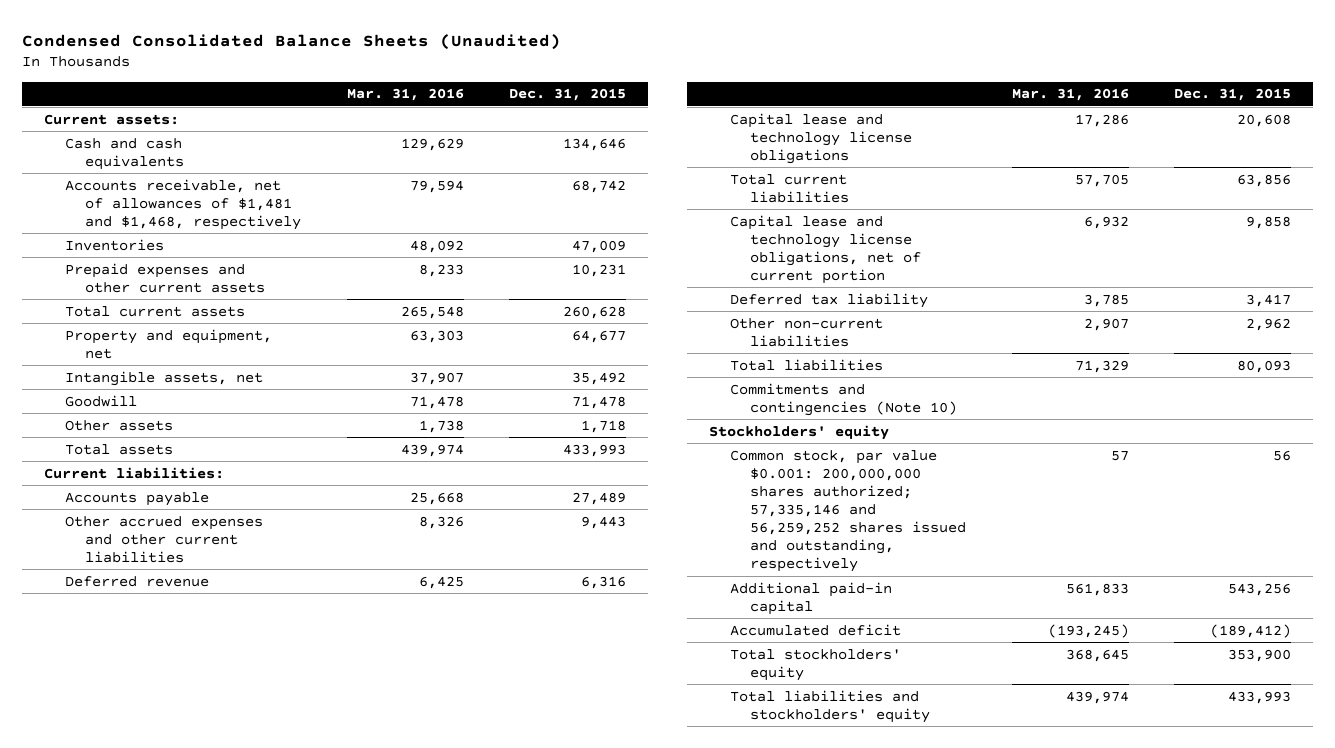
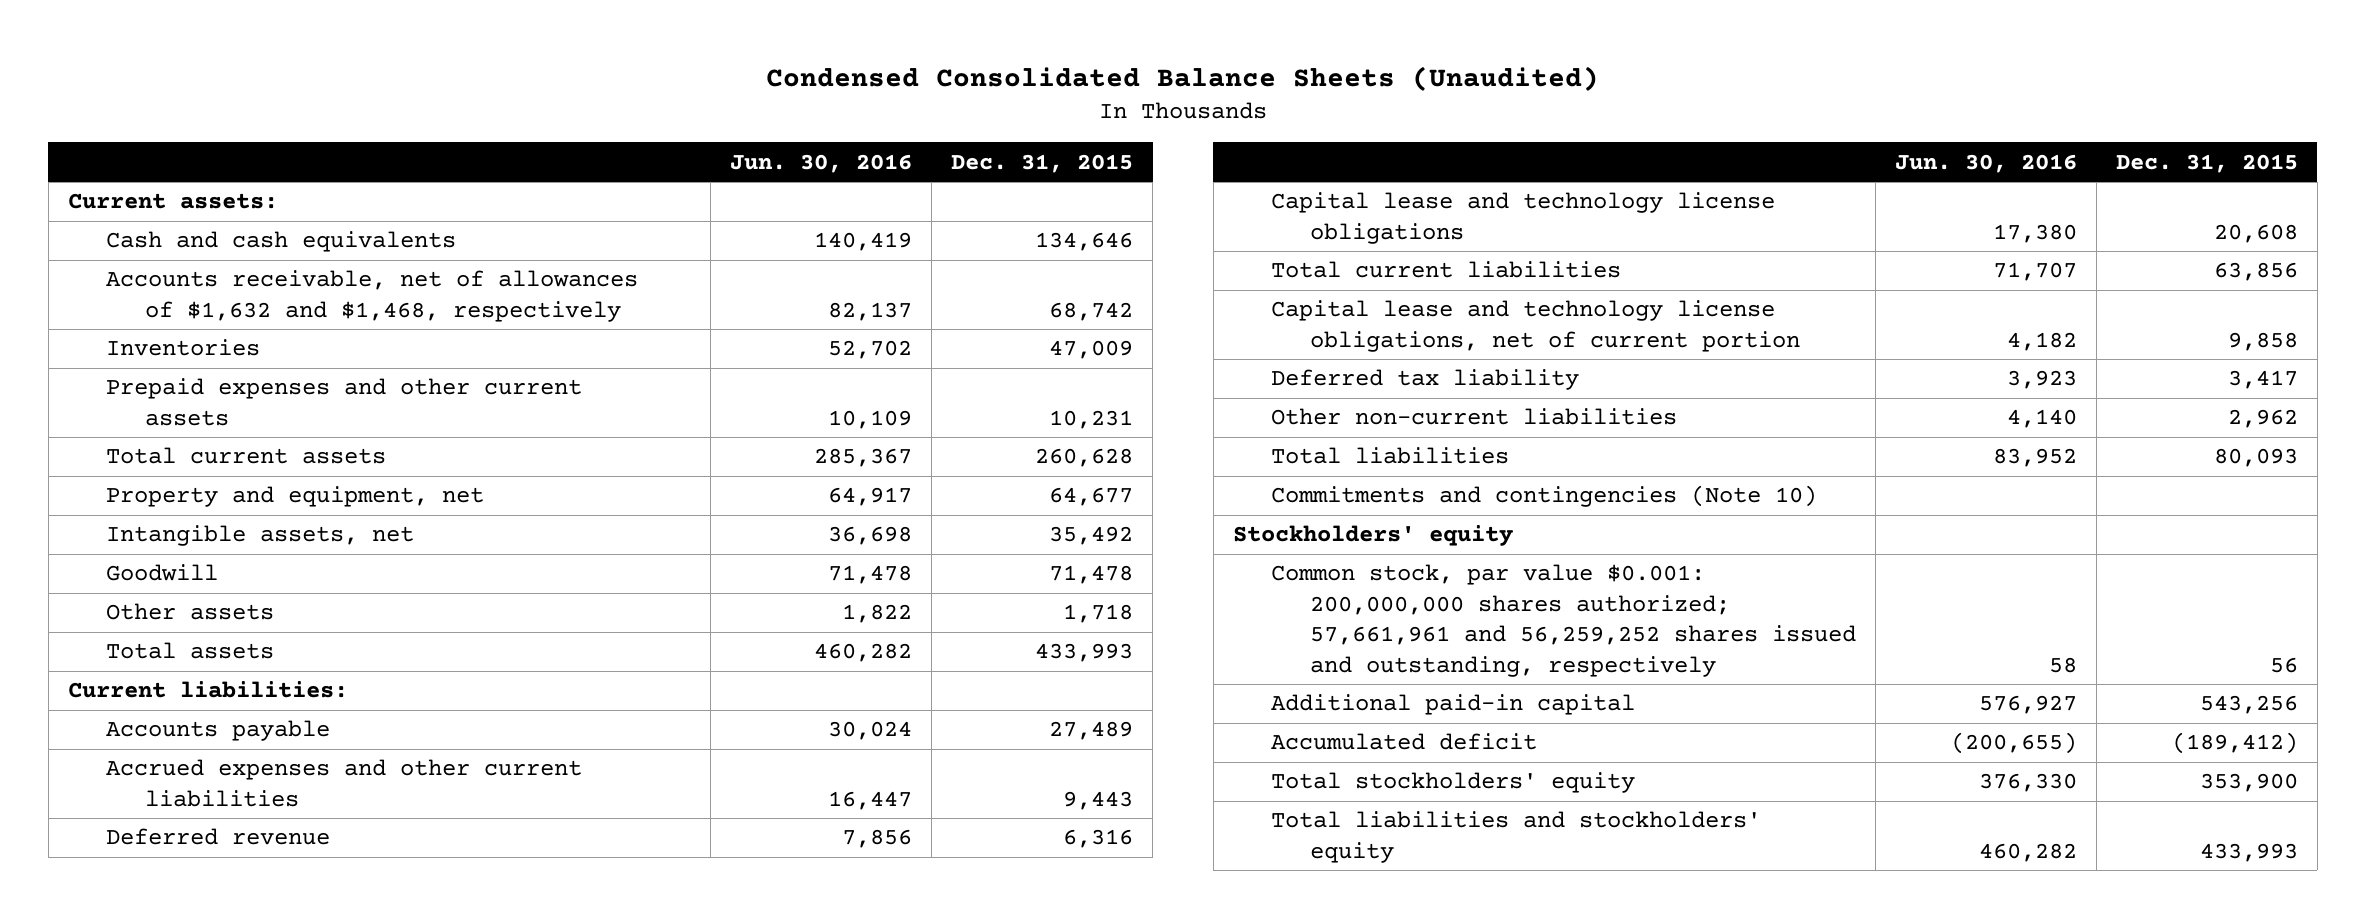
- | Mar. 31, 2016 | Dec. 31, 2015
+ | Jun. 30, 2016 | Dec. 31, 2015
- Accounts receivable, net of allowances of $1,481 and $1,468, respectively | 79,594 | 68,742
+ Accounts receivable, net of allowances of $1,632 and $1,468, respectively | 82,137 | 68,742
- Other accrued expenses and other current liabilities | 8,326 | 9,443
+ Accrued expenses and other current liabilities | 16,447 | 9,443
- Common stock, par value $0.001: 200,000,000 shares authorized; 57,335,146 and 56,259,252 shares issued and outstanding, respectively | 57 | 56
+ Common stock, par value $0.001: 200,000,000 shares authorized; 57,661,961 and 56,259,252 shares issued and outstanding, respectively | 58 | 56

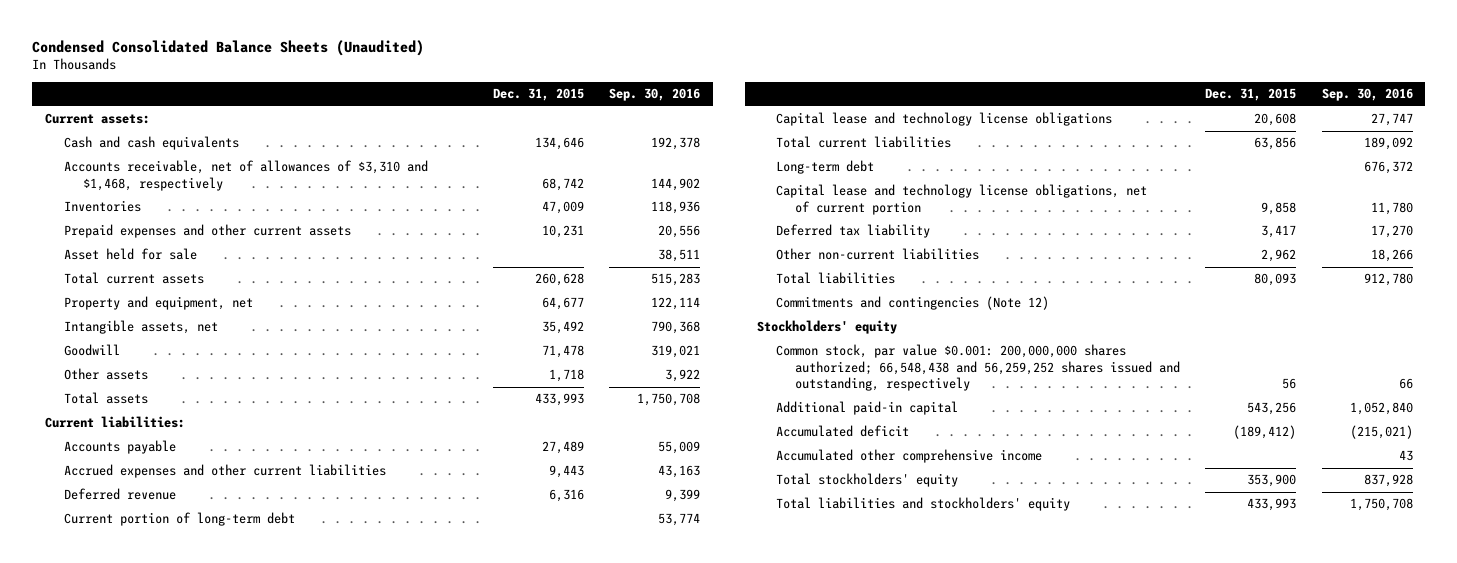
- | Jun. 30, 2016 | Dec. 31, 2015
+ | Dec. 31, 2015 | Sep. 30, 2016
- Accounts receivable, net of allowances of $1,632 and $1,468, respectively | 82,137 | 68,742
+ Accounts receivable, net of allowances of $3,310 and $1,468, respectively | 68,742 | 144,902
+ Asset held for sale | | 38,511
+ Current portion of long-term debt | | 53,774
+ Long-term debt | | 676,372
- Commitments and contingencies (Note 10)
+ Commitments and contingencies (Note 12)
- Common stock, par value $0.001: 200,000,000 shares authorized; 57,661,961 and 56,259,252 shares issued and outstanding, respectively | 58 | 56
+ Common stock, par value $0.001: 200,000,000 shares authorized; 66,548,438 and 56,259,252 shares issued and outstanding, respectively | 56 | 66
+ Accumulated other comprehensive income | | 43

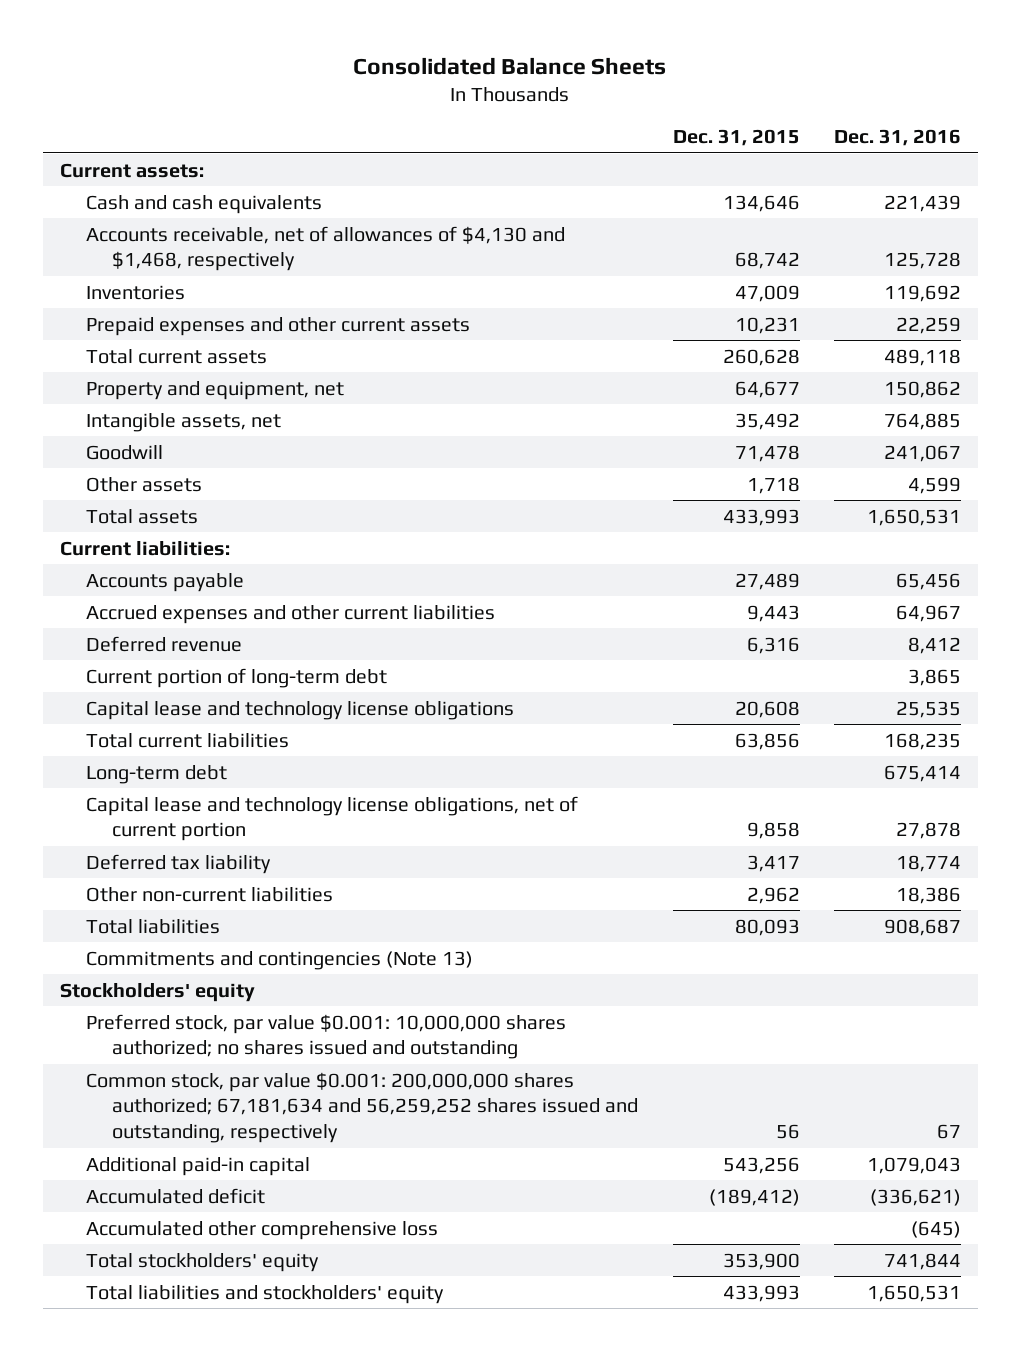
- Condensed Consolidated Balance Sheets (Unaudited)
+ Consolidated Balance Sheets
- | Dec. 31, 2015 | Sep. 30, 2016
+ | Dec. 31, 2015 | Dec. 31, 2016
- Accounts receivable, net of allowances of $3,310 and $1,468, respectively | 68,742 | 144,902
+ Accounts receivable, net of allowances of $4,130 and $1,468, respectively | 68,742 | 125,728
- Asset held for sale | | 38,511
- Commitments and contingencies (Note 12)
+ Commitments and contingencies (Note 13)
- Common stock, par value $0.001: 200,000,000 shares authorized; 66,548,438 and 56,259,252 shares issued and outstanding, respectively | 56 | 66
+ Preferred stock, par value $0.001: 10,000,000 shares authorized; no shares issued and outstanding
+ Common stock, par value $0.001: 200,000,000 shares authorized; 67,181,634 and 56,259,252 shares issued and outstanding, respectively | 56 | 67
- Accumulated other comprehensive income | | 43
+ Accumulated other comprehensive loss | | (645)

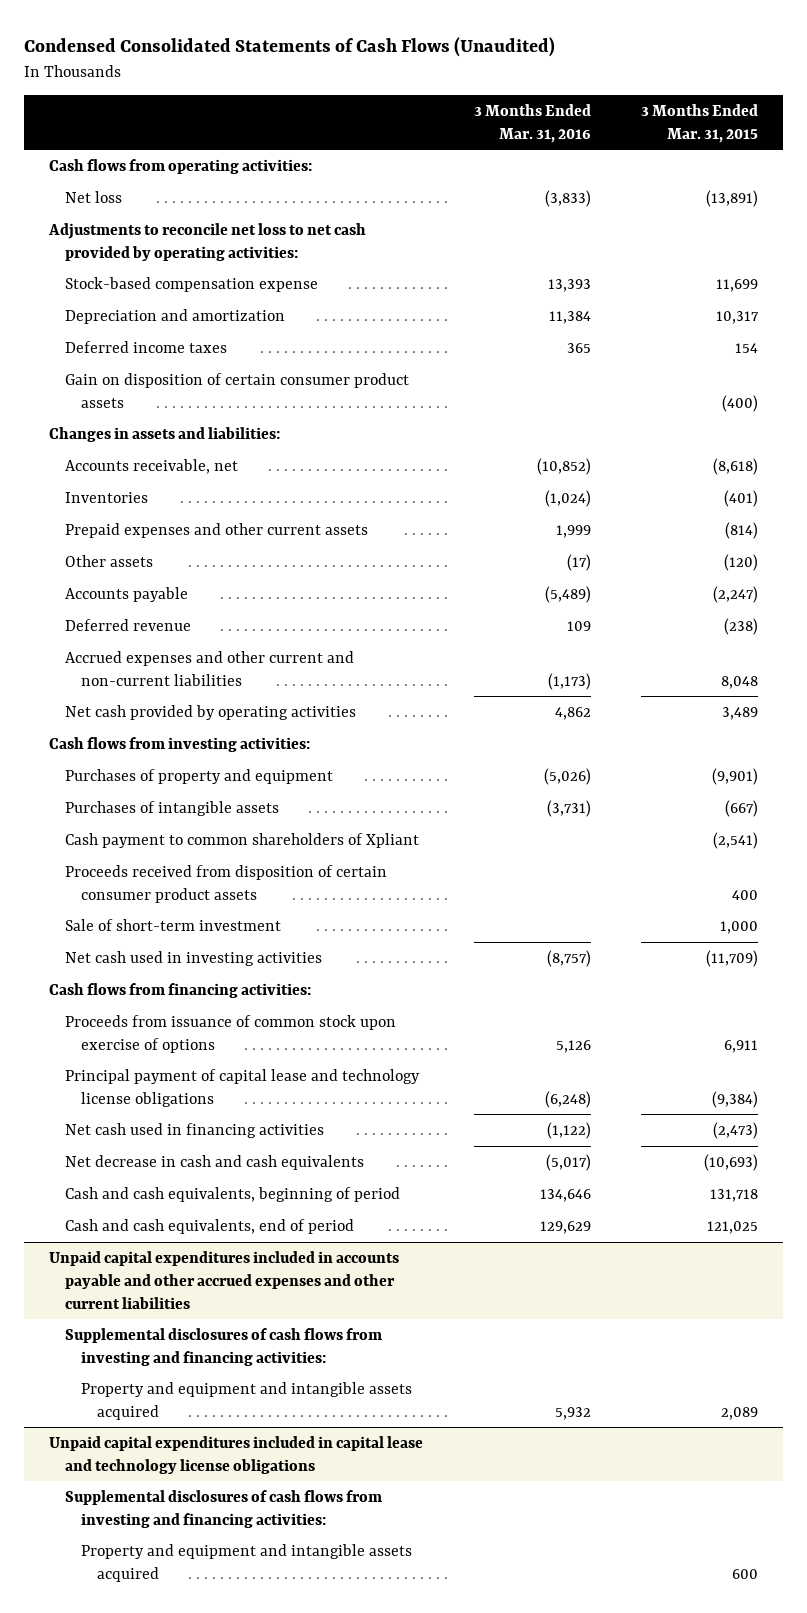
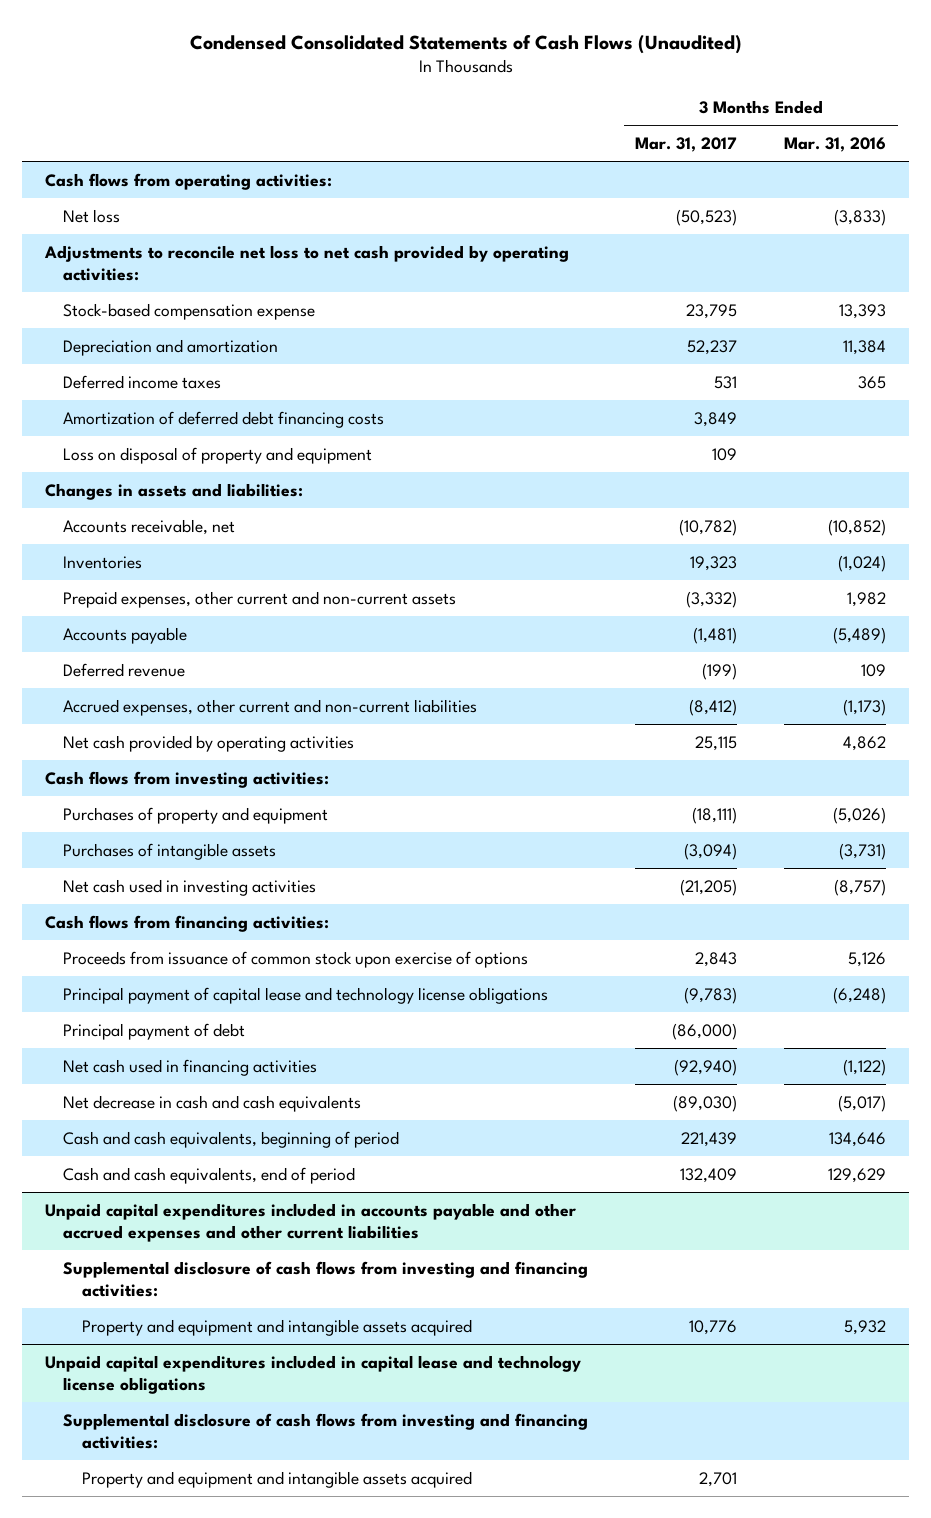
- | 3 Months Ended Mar. 31, 2016 | 3 Months Ended Mar. 31, 2015
+ | 3 Months Ended Mar. 31, 2017 | 3 Months Ended Mar. 31, 2016
- Gain on disposition of certain consumer product assets | | (400)
+ Amortization of deferred debt financing costs | 3,849 |
+ Loss on disposal of property and equipment | 109 |
- Prepaid expenses and other current assets | 1,999 | (814)
- Other assets | (17) | (120)
+ Prepaid expenses, other current and non-current assets | (3,332) | 1,982
- Accrued expenses and other current and non-current liabilities | (1,173) | 8,048
+ Accrued expenses, other current and non-current liabilities | (8,412) | (1,173)
- Cash payment to common shareholders of Xpliant | | (2,541)
- Proceeds received from disposition of certain consumer product assets | | 400
- Sale of short-term investment | | 1,000
+ Principal payment of debt | (86,000) |
@ Unpaid capital expenditures included in accounts payable and other accrued expenses and other current liabilities
- Supplemental disclosures of cash flows from investing and financing activities:
+ Supplemental disclosure of cash flows from investing and financing activities:
@ Unpaid capital expenditures included in capital lease and technology license obligations
- Supplemental disclosures of cash flows from investing and financing activities:
+ Supplemental disclosure of cash flows from investing and financing activities:

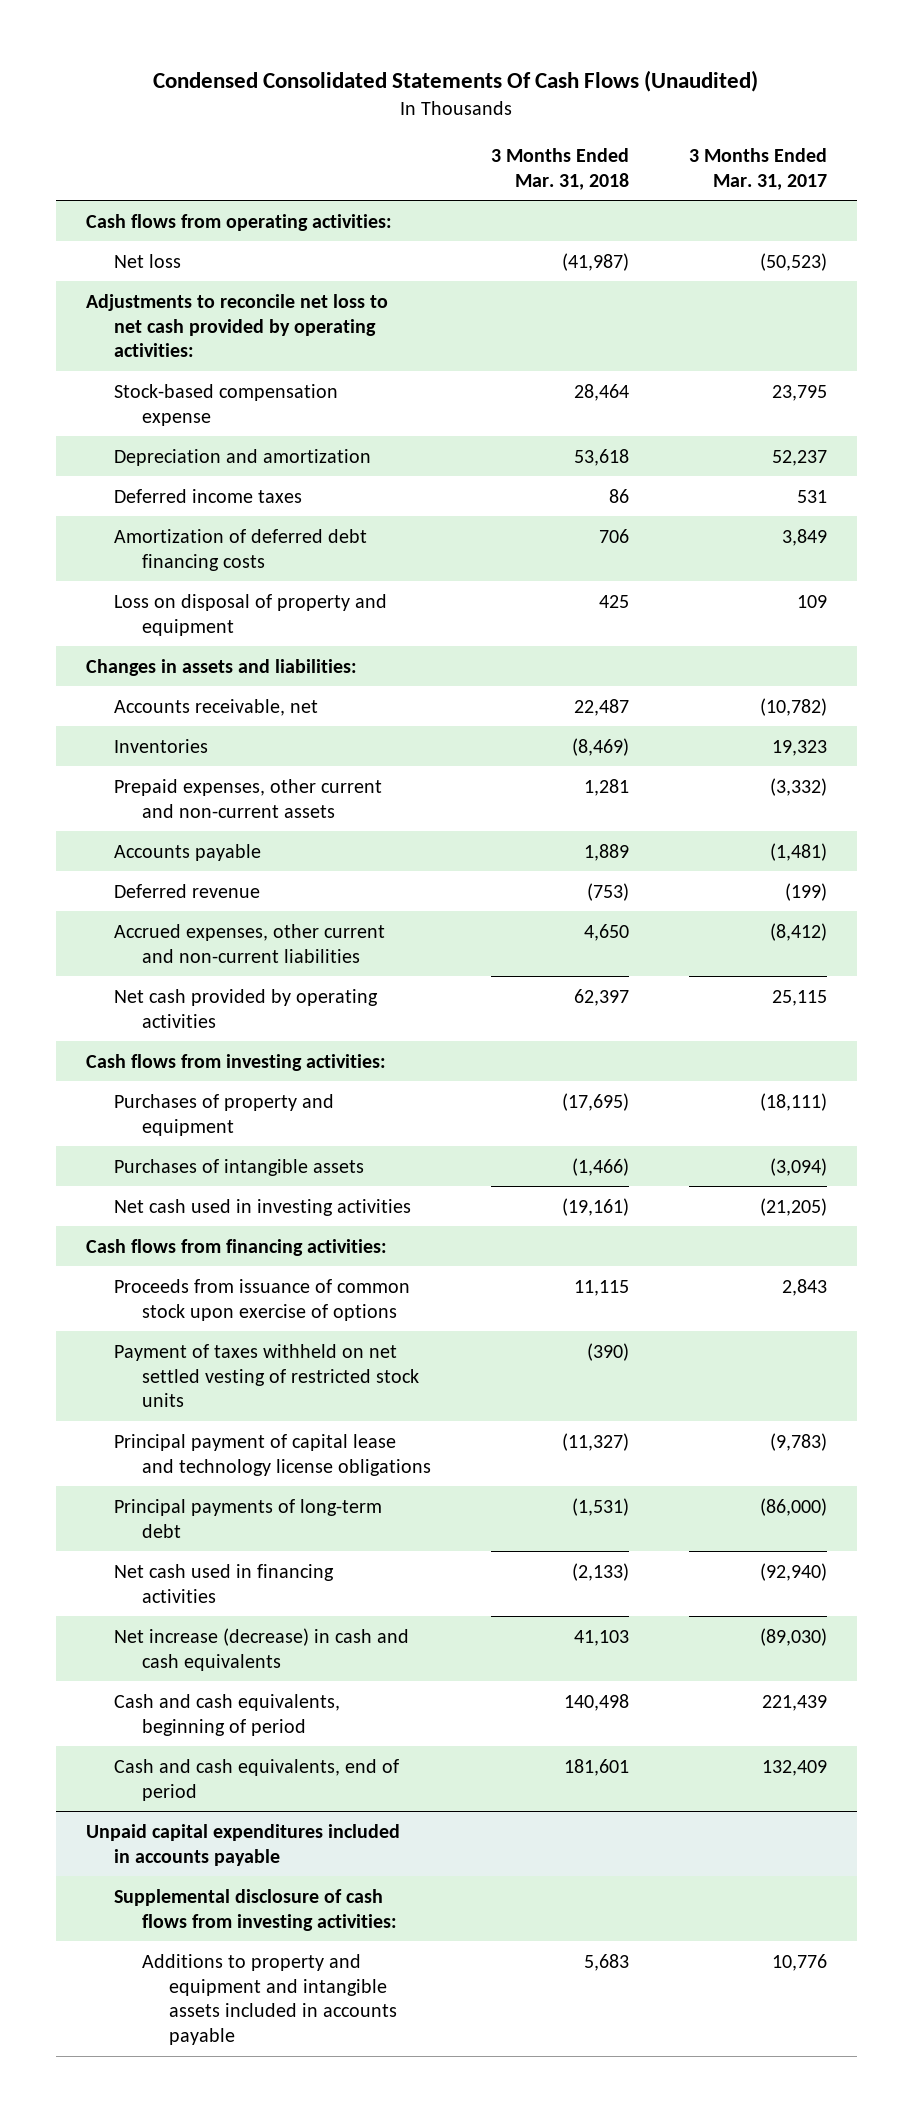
- Condensed Consolidated Statements of Cash Flows (Unaudited)
+ Condensed Consolidated Statements Of Cash Flows (Unaudited)
- | 3 Months Ended Mar. 31, 2017 | 3 Months Ended Mar. 31, 2016
+ | 3 Months Ended Mar. 31, 2018 | 3 Months Ended Mar. 31, 2017
+ Payment of taxes withheld on net settled vesting of restricted stock units | (390) |
- Principal payment of debt | (86,000) |
+ Principal payments of long-term debt | (1,531) | (86,000)
- Net decrease in cash and cash equivalents | (89,030) | (5,017)
+ Net increase (decrease) in cash and cash equivalents | 41,103 | (89,030)
- Unpaid capital expenditures included in accounts payable and other accrued expenses and other current liabilities
- Supplemental disclosure of cash flows from investing and financing activities:
- Property and equipment and intangible assets acquired | 10,776 | 5,932
- Unpaid capital expenditures included in capital lease and technology license obligations
- Supplemental disclosure of cash flows from investing and financing activities:
- Property and equipment and intangible assets acquired | 2,701 |
+ Unpaid capital expenditures included in accounts payable
+ Supplemental disclosure of cash flows from investing activities:
+ Additions to property and equipment and intangible assets included in accounts payable | 5,683 | 10,776

